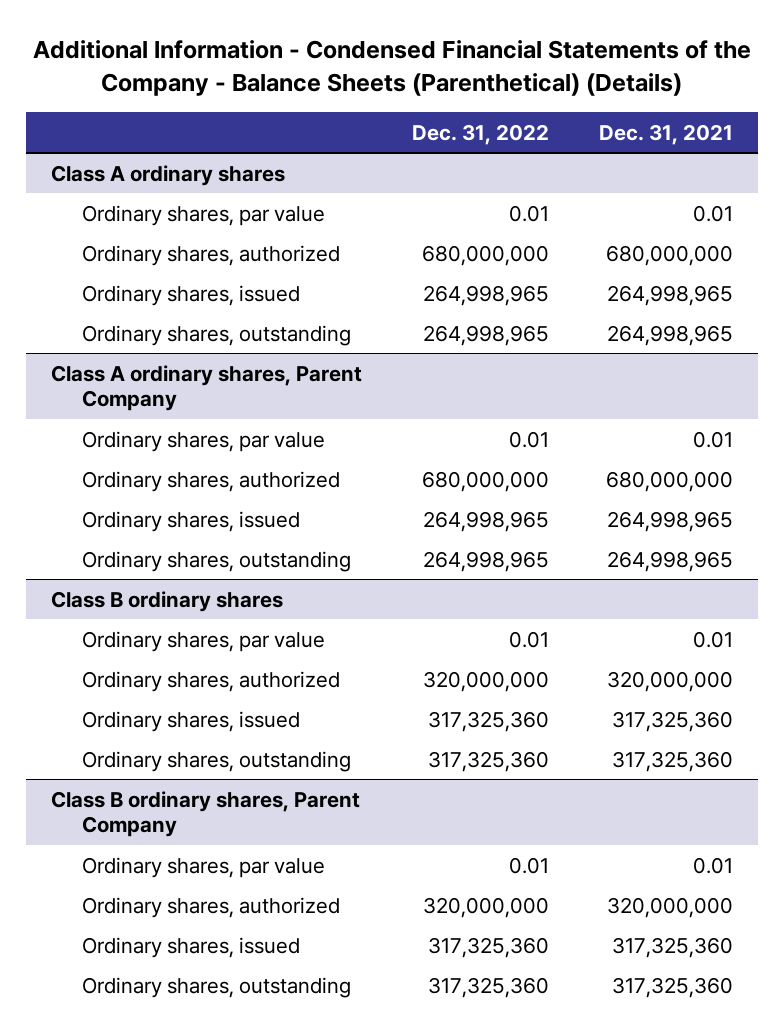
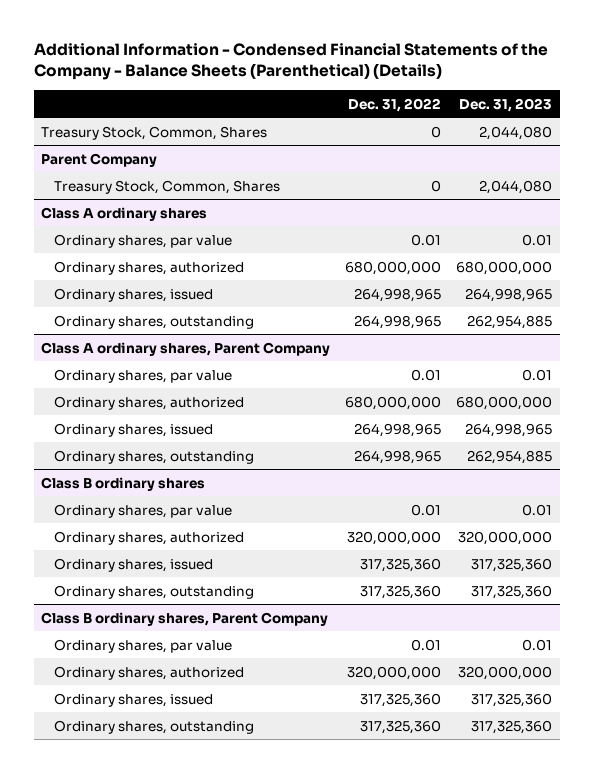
- | Dec. 31, 2022 | Dec. 31, 2021
+ | Dec. 31, 2022 | Dec. 31, 2023
+ Treasury Stock, Common, Shares | 0 | 2,044,080
+ Parent Company
+ Treasury Stock, Common, Shares | 0 | 2,044,080

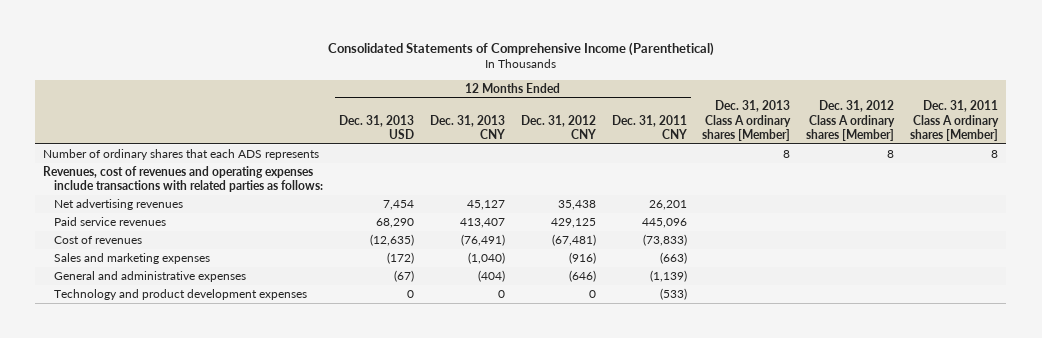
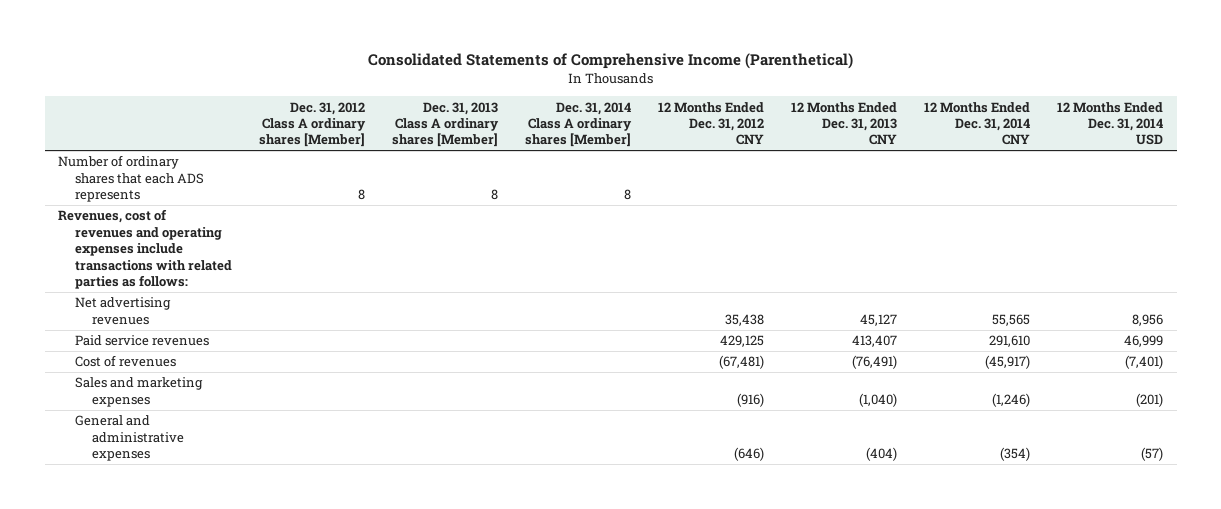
- | 12 Months Ended Dec. 31, 2013 USD | 12 Months Ended Dec. 31, 2013 CNY | 12 Months Ended Dec. 31, 2012 CNY | 12 Months Ended Dec. 31, 2011 CNY | Dec. 31, 2013 Class A ordinary shares [Member] | Dec. 31, 2012 Class A ordinary shares [Member] | Dec. 31, 2011 Class A ordinary shares [Member]
+ | Dec. 31, 2012 Class A ordinary shares [Member] | Dec. 31, 2013 Class A ordinary shares [Member] | Dec. 31, 2014 Class A ordinary shares [Member] | 12 Months Ended Dec. 31, 2012 CNY | 12 Months Ended Dec. 31, 2013 CNY | 12 Months Ended Dec. 31, 2014 CNY | 12 Months Ended Dec. 31, 2014 USD
- Technology and product development expenses | 0 | 0 | 0 | (533) | | |

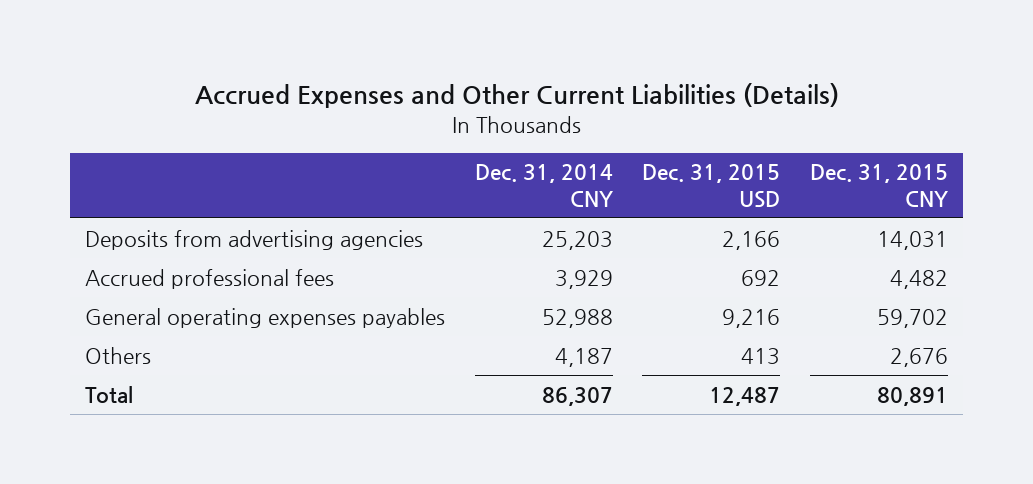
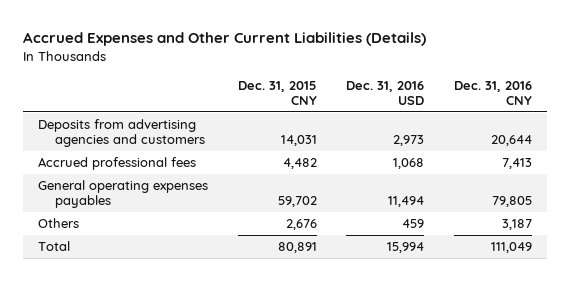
- | Dec. 31, 2014 CNY | Dec. 31, 2015 USD | Dec. 31, 2015 CNY
+ | Dec. 31, 2015 CNY | Dec. 31, 2016 USD | Dec. 31, 2016 CNY
- Deposits from advertising agencies | 25,203 | 2,166 | 14,031
+ Deposits from advertising agencies and customers | 14,031 | 2,973 | 20,644

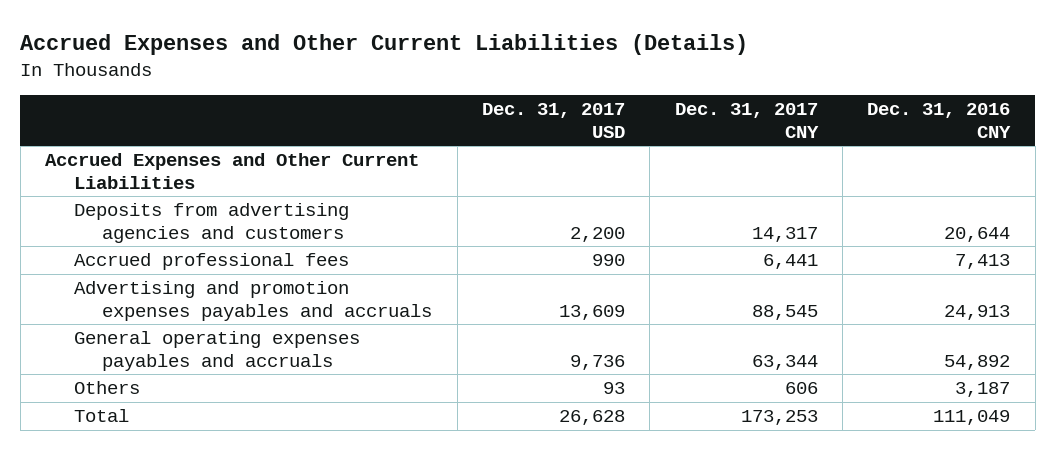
- | Dec. 31, 2015 CNY | Dec. 31, 2016 USD | Dec. 31, 2016 CNY
+ | Dec. 31, 2017 USD | Dec. 31, 2017 CNY | Dec. 31, 2016 CNY
+ Accrued Expenses and Other Current Liabilities
- General operating expenses payables | 59,702 | 11,494 | 79,805
+ Advertising and promotion expenses payables and accruals | 13,609 | 88,545 | 24,913
+ General operating expenses payables and accruals | 9,736 | 63,344 | 54,892

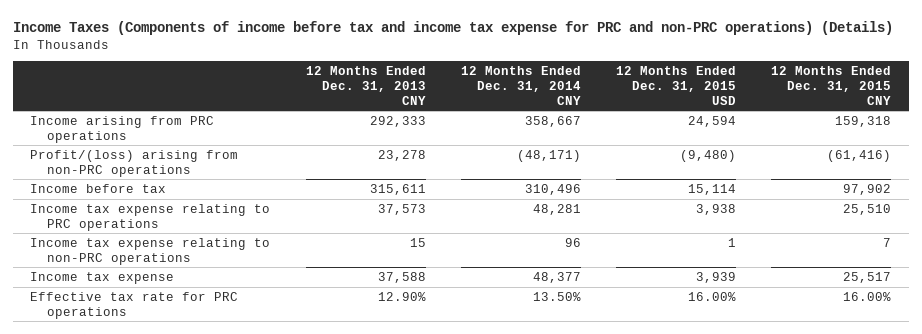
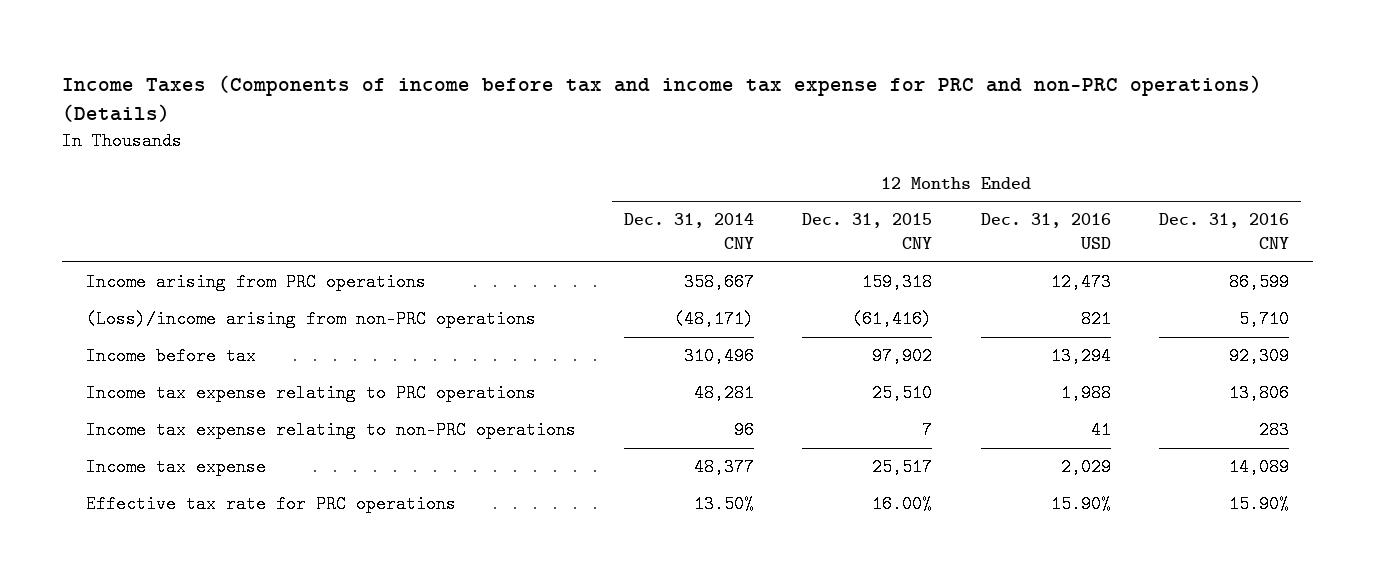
- | 12 Months Ended Dec. 31, 2013 CNY | 12 Months Ended Dec. 31, 2014 CNY | 12 Months Ended Dec. 31, 2015 USD | 12 Months Ended Dec. 31, 2015 CNY
+ | 12 Months Ended Dec. 31, 2014 CNY | 12 Months Ended Dec. 31, 2015 CNY | 12 Months Ended Dec. 31, 2016 USD | 12 Months Ended Dec. 31, 2016 CNY
- Profit/(loss) arising from non-PRC operations | 23,278 | (48,171) | (9,480) | (61,416)
+ (Loss)/income arising from non-PRC operations | (48,171) | (61,416) | 821 | 5,710

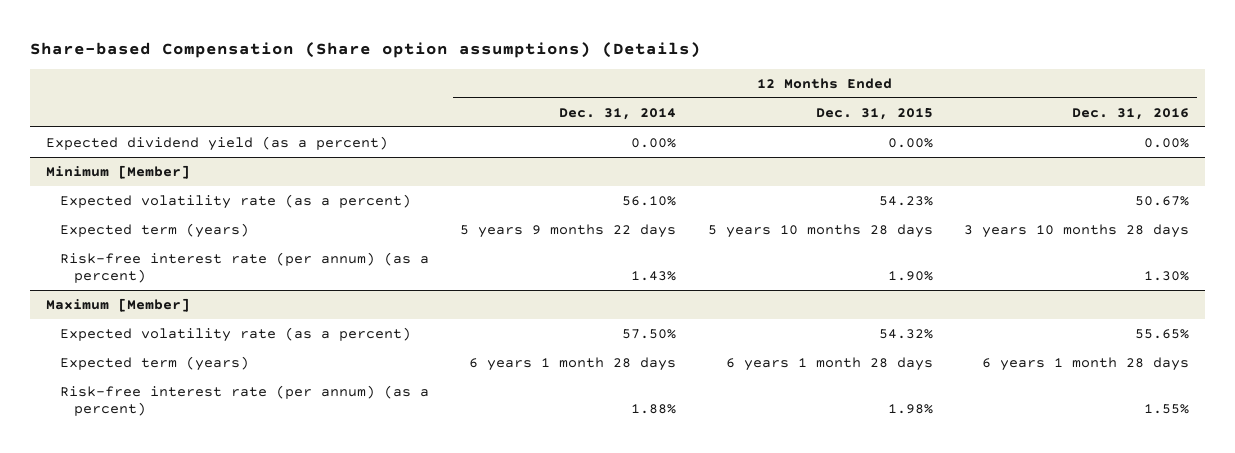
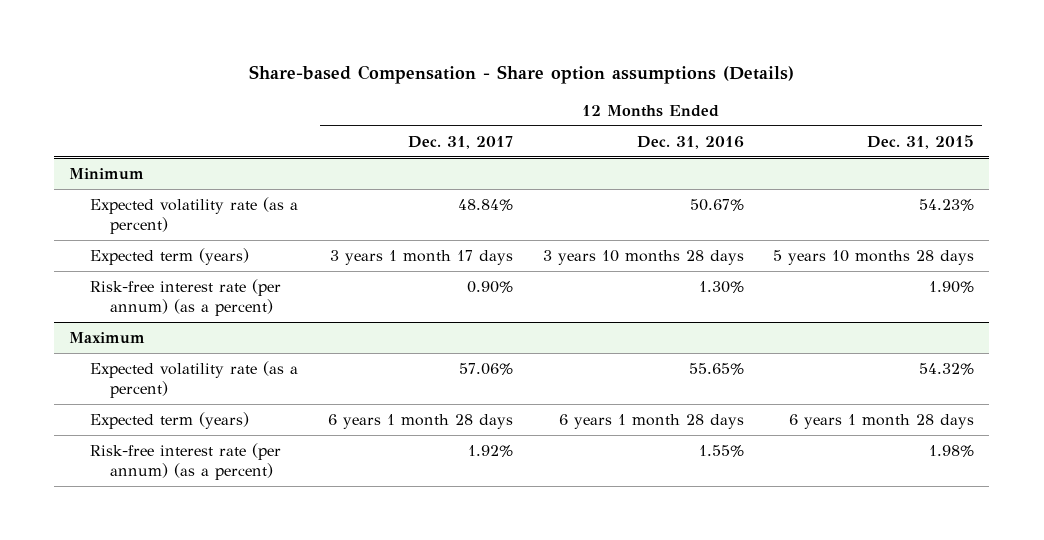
- Share-based Compensation (Share option assumptions) (Details)
+ Share-based Compensation - Share option assumptions (Details)
- | 12 Months Ended Dec. 31, 2014 | 12 Months Ended Dec. 31, 2015 | 12 Months Ended Dec. 31, 2016
+ | 12 Months Ended Dec. 31, 2017 | 12 Months Ended Dec. 31, 2016 | 12 Months Ended Dec. 31, 2015
- Expected dividend yield (as a percent) | 0.00% | 0.00% | 0.00%
- Minimum [Member]
+ Minimum
- Maximum [Member]
+ Maximum

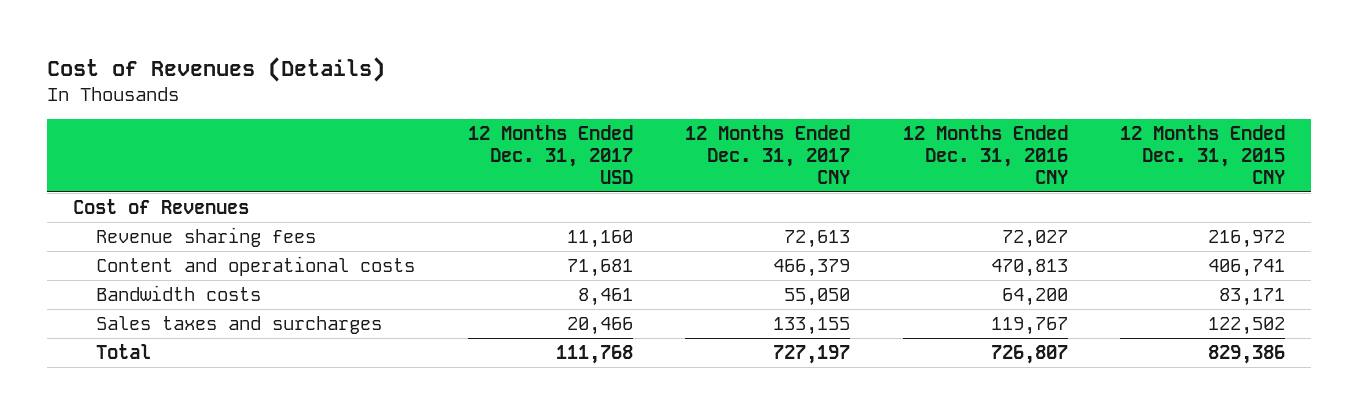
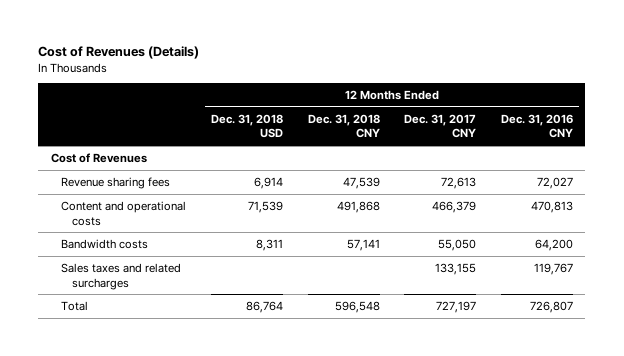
- | 12 Months Ended Dec. 31, 2017 USD | 12 Months Ended Dec. 31, 2017 CNY | 12 Months Ended Dec. 31, 2016 CNY | 12 Months Ended Dec. 31, 2015 CNY
+ | 12 Months Ended Dec. 31, 2018 USD | 12 Months Ended Dec. 31, 2018 CNY | 12 Months Ended Dec. 31, 2017 CNY | 12 Months Ended Dec. 31, 2016 CNY
- Sales taxes and surcharges | 20,466 | 133,155 | 119,767 | 122,502
+ Sales taxes and related surcharges | | | 133,155 | 119,767

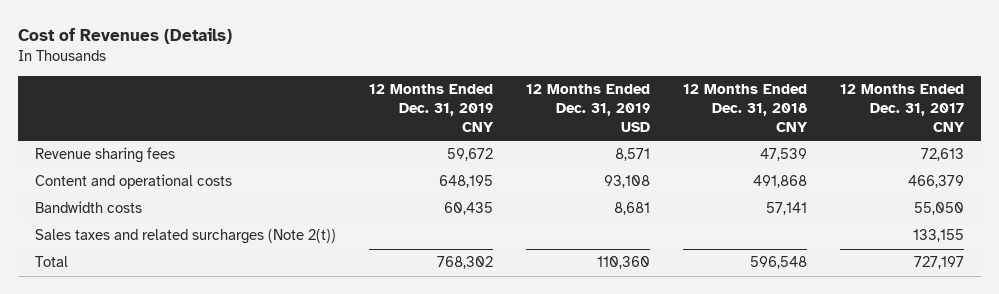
- | 12 Months Ended Dec. 31, 2018 USD | 12 Months Ended Dec. 31, 2018 CNY | 12 Months Ended Dec. 31, 2017 CNY | 12 Months Ended Dec. 31, 2016 CNY
+ | 12 Months Ended Dec. 31, 2019 CNY | 12 Months Ended Dec. 31, 2019 USD | 12 Months Ended Dec. 31, 2018 CNY | 12 Months Ended Dec. 31, 2017 CNY
- Cost of Revenues
- Sales taxes and related surcharges | | | 133,155 | 119,767
+ Sales taxes and related surcharges (Note 2(t)) | | | | 133,155

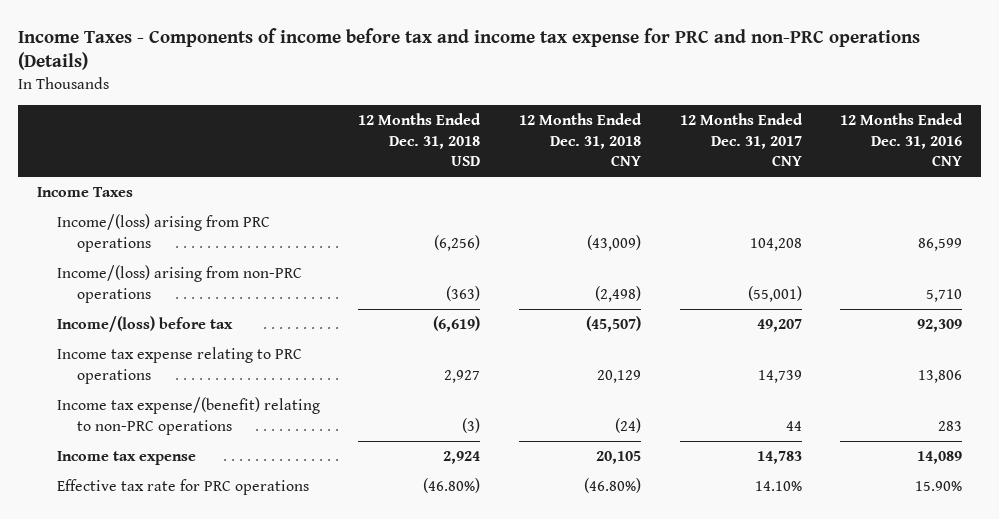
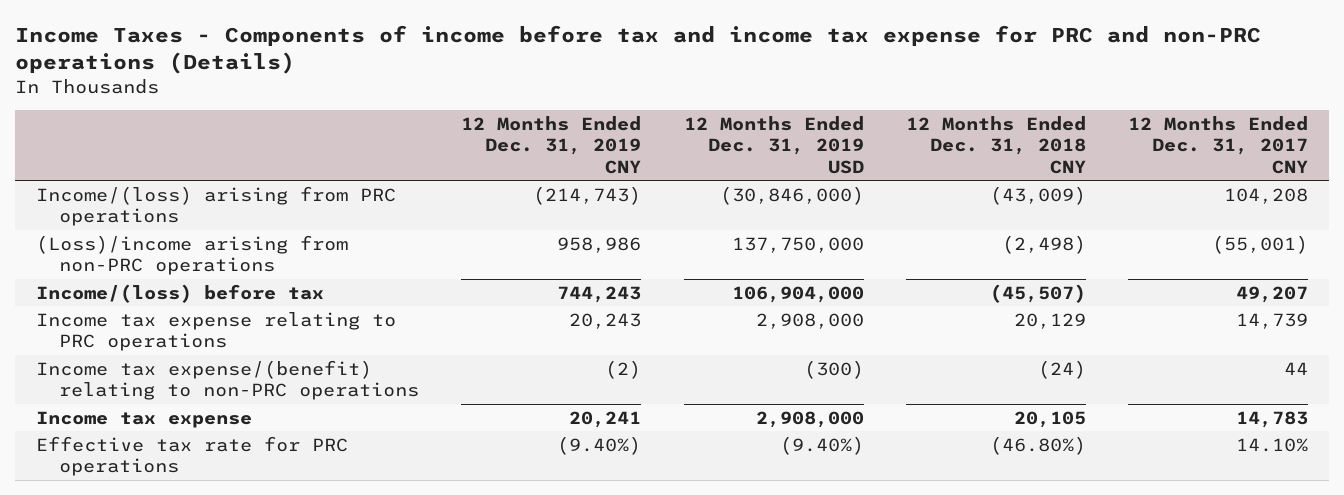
- | 12 Months Ended Dec. 31, 2018 USD | 12 Months Ended Dec. 31, 2018 CNY | 12 Months Ended Dec. 31, 2017 CNY | 12 Months Ended Dec. 31, 2016 CNY
+ | 12 Months Ended Dec. 31, 2019 CNY | 12 Months Ended Dec. 31, 2019 USD | 12 Months Ended Dec. 31, 2018 CNY | 12 Months Ended Dec. 31, 2017 CNY
- Income Taxes
- Income/(loss) arising from non-PRC operations | (363) | (2,498) | (55,001) | 5,710
+ (Loss)/income arising from non-PRC operations | 958,986 | 137,750,000 | (2,498) | (55,001)

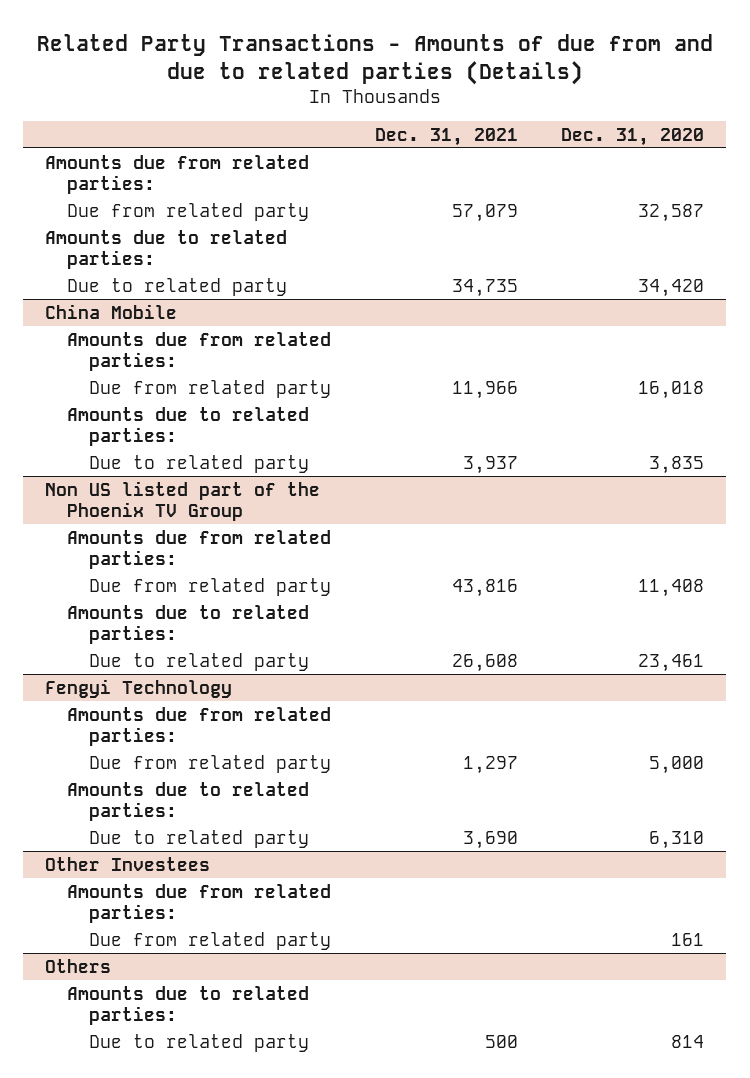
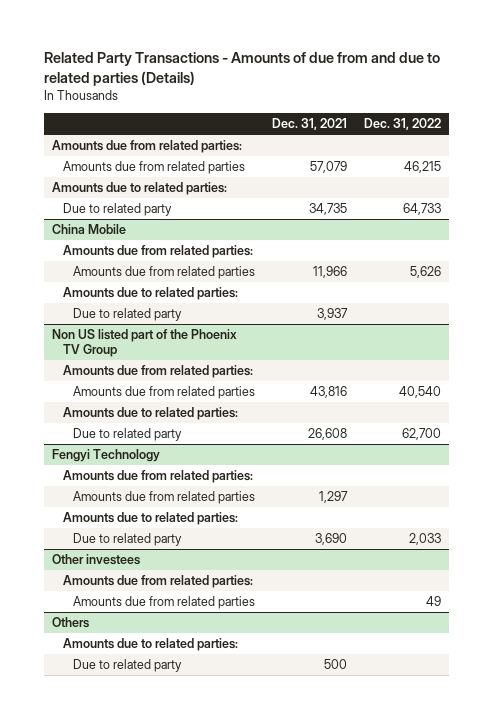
- | Dec. 31, 2021 | Dec. 31, 2020
+ | Dec. 31, 2021 | Dec. 31, 2022
- Due from related party | 57,079 | 32,587
+ Amounts due from related parties | 57,079 | 46,215
@ China Mobile
- Due from related party | 11,966 | 16,018
+ Amounts due from related parties | 11,966 | 5,626
@ Non US listed part of the Phoenix TV Group
- Due from related party | 43,816 | 11,408
+ Amounts due from related parties | 43,816 | 40,540
@ Fengyi Technology
- Due from related party | 1,297 | 5,000
+ Amounts due from related parties | 1,297 |
- Other Investees
+ Other investees
- Due from related party | | 161
+ Amounts due from related parties | | 49

